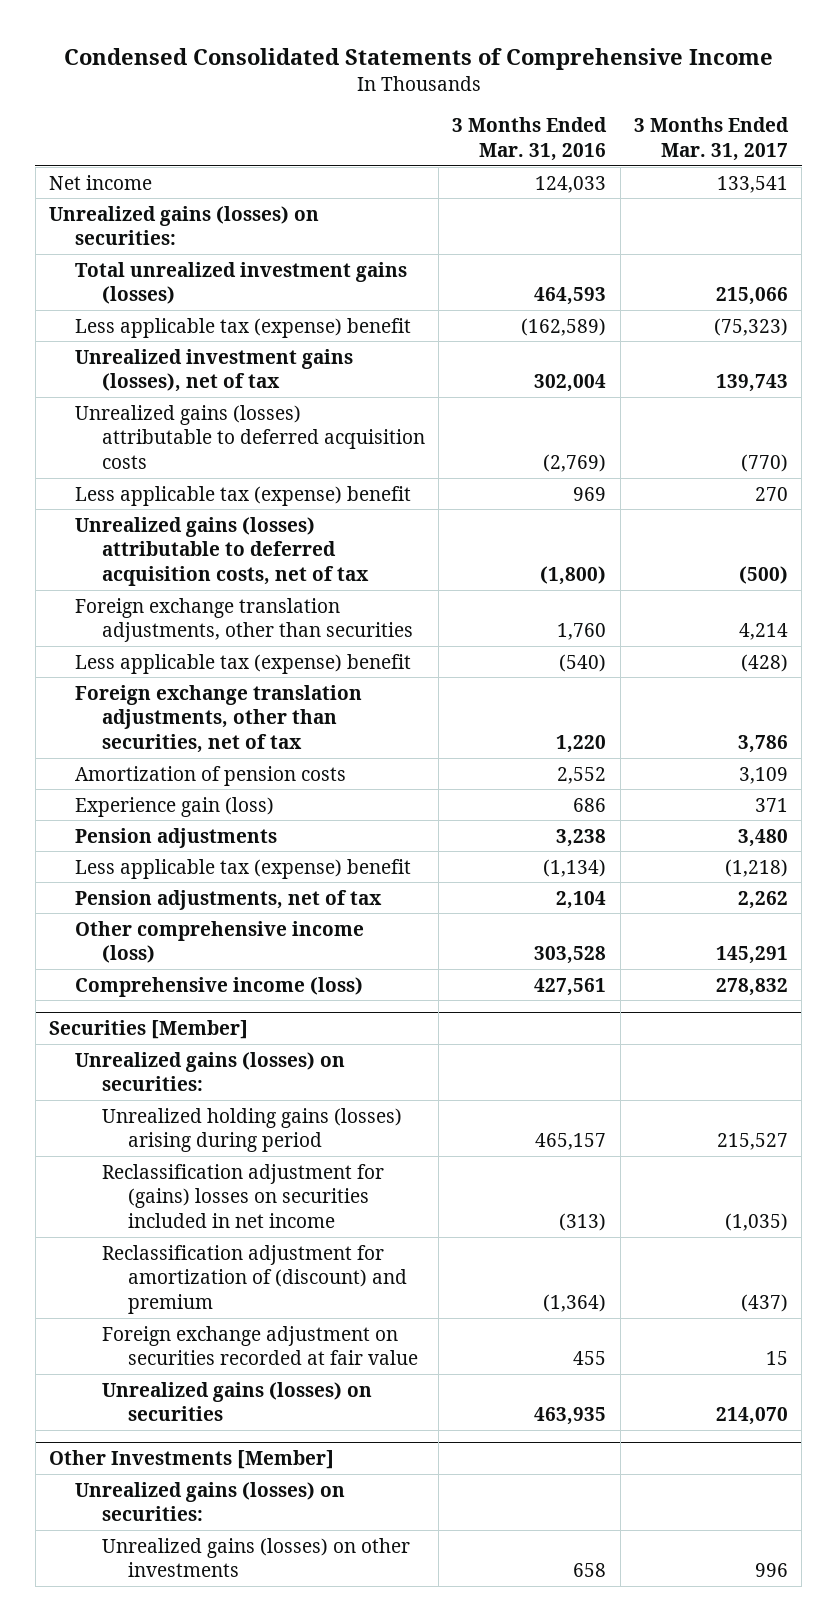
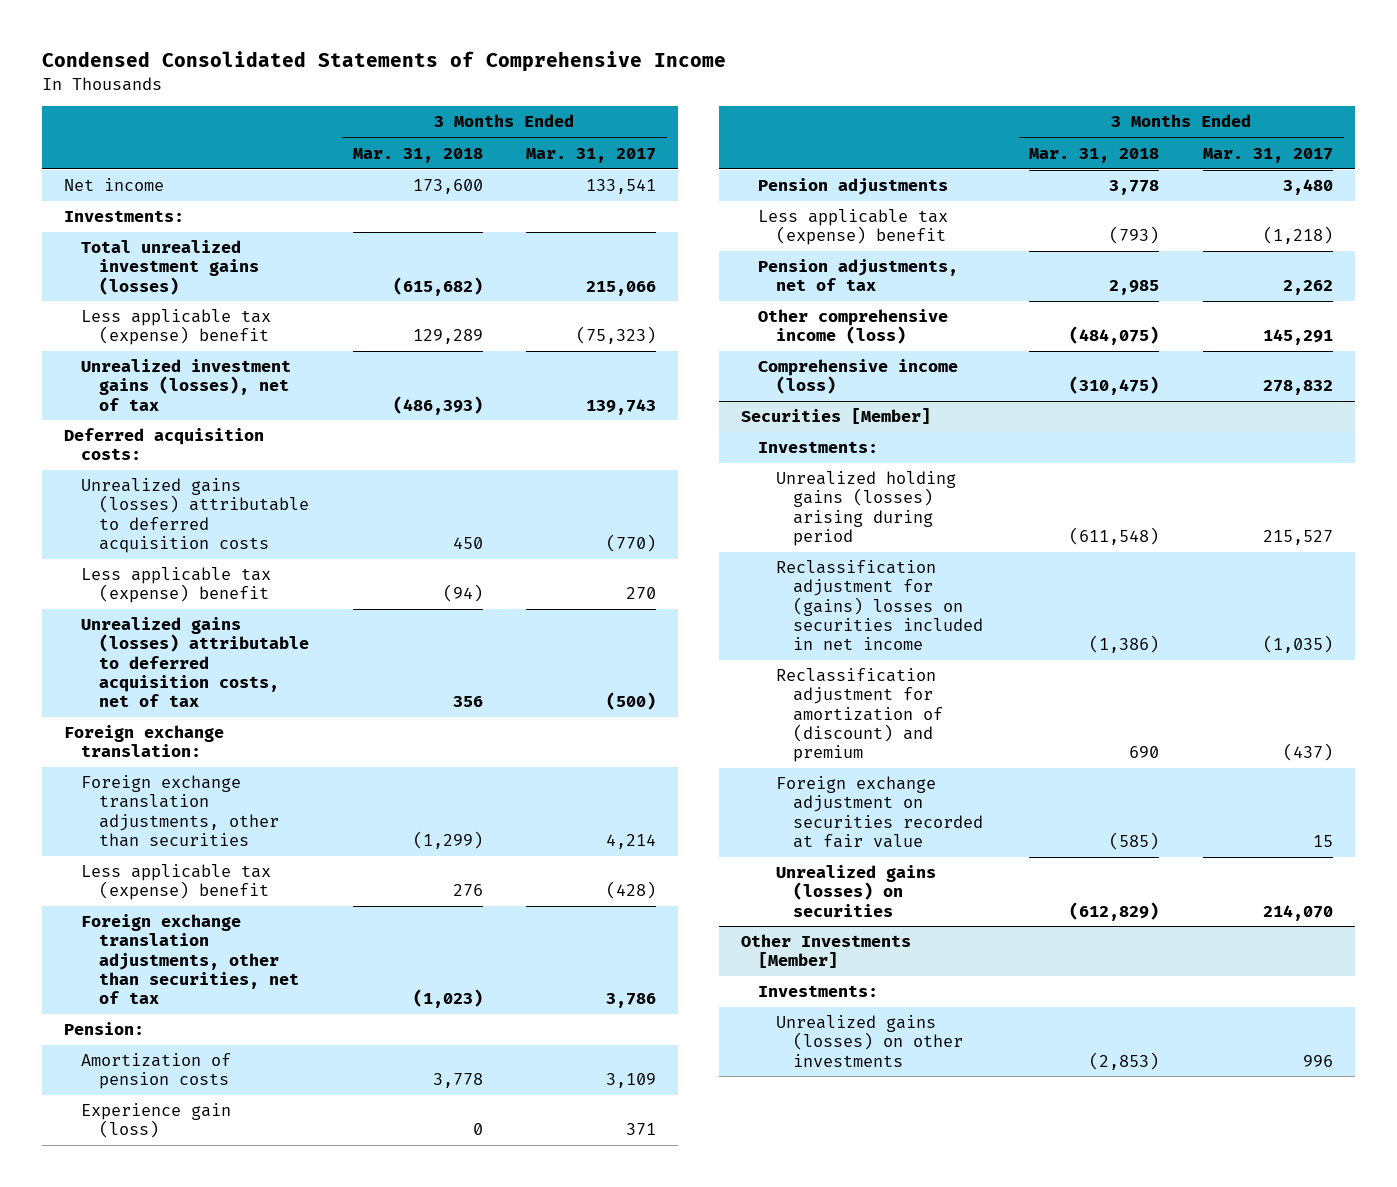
- | 3 Months Ended Mar. 31, 2016 | 3 Months Ended Mar. 31, 2017
+ | 3 Months Ended Mar. 31, 2018 | 3 Months Ended Mar. 31, 2017
- Unrealized gains (losses) on securities:
+ Investments:
+ Deferred acquisition costs:
+ Foreign exchange translation:
+ Pension:
@ Securities [Member]
- Unrealized gains (losses) on securities:
+ Investments:
@ Other Investments [Member]
- Unrealized gains (losses) on securities:
+ Investments:

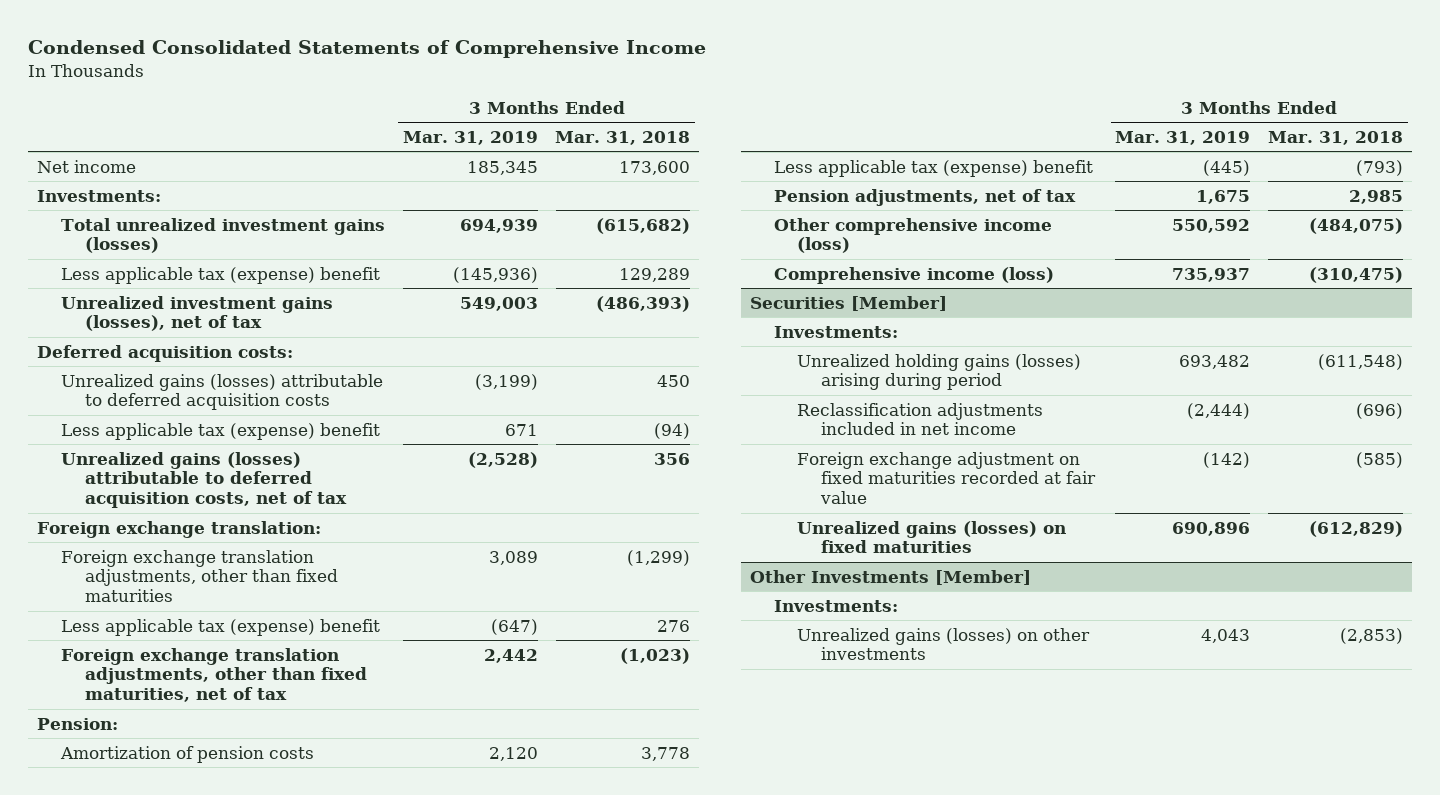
- | 3 Months Ended Mar. 31, 2018 | 3 Months Ended Mar. 31, 2017
+ | 3 Months Ended Mar. 31, 2019 | 3 Months Ended Mar. 31, 2018
- Foreign exchange translation adjustments, other than securities | (1,299) | 4,214
+ Foreign exchange translation adjustments, other than fixed maturities | 3,089 | (1,299)
- Foreign exchange translation adjustments, other than securities, net of tax | (1,023) | 3,786
+ Foreign exchange translation adjustments, other than fixed maturities, net of tax | 2,442 | (1,023)
- Experience gain (loss) | 0 | 371
- Pension adjustments | 3,778 | 3,480
@ Securities [Member]
- Reclassification adjustment for (gains) losses on securities included in net income | (1,386) | (1,035)
- Reclassification adjustment for amortization of (discount) and premium | 690 | (437)
- Foreign exchange adjustment on securities recorded at fair value | (585) | 15
- Unrealized gains (losses) on securities | (612,829) | 214,070
+ Reclassification adjustments included in net income | (2,444) | (696)
+ Foreign exchange adjustment on fixed maturities recorded at fair value | (142) | (585)
+ Unrealized gains (losses) on fixed maturities | 690,896 | (612,829)

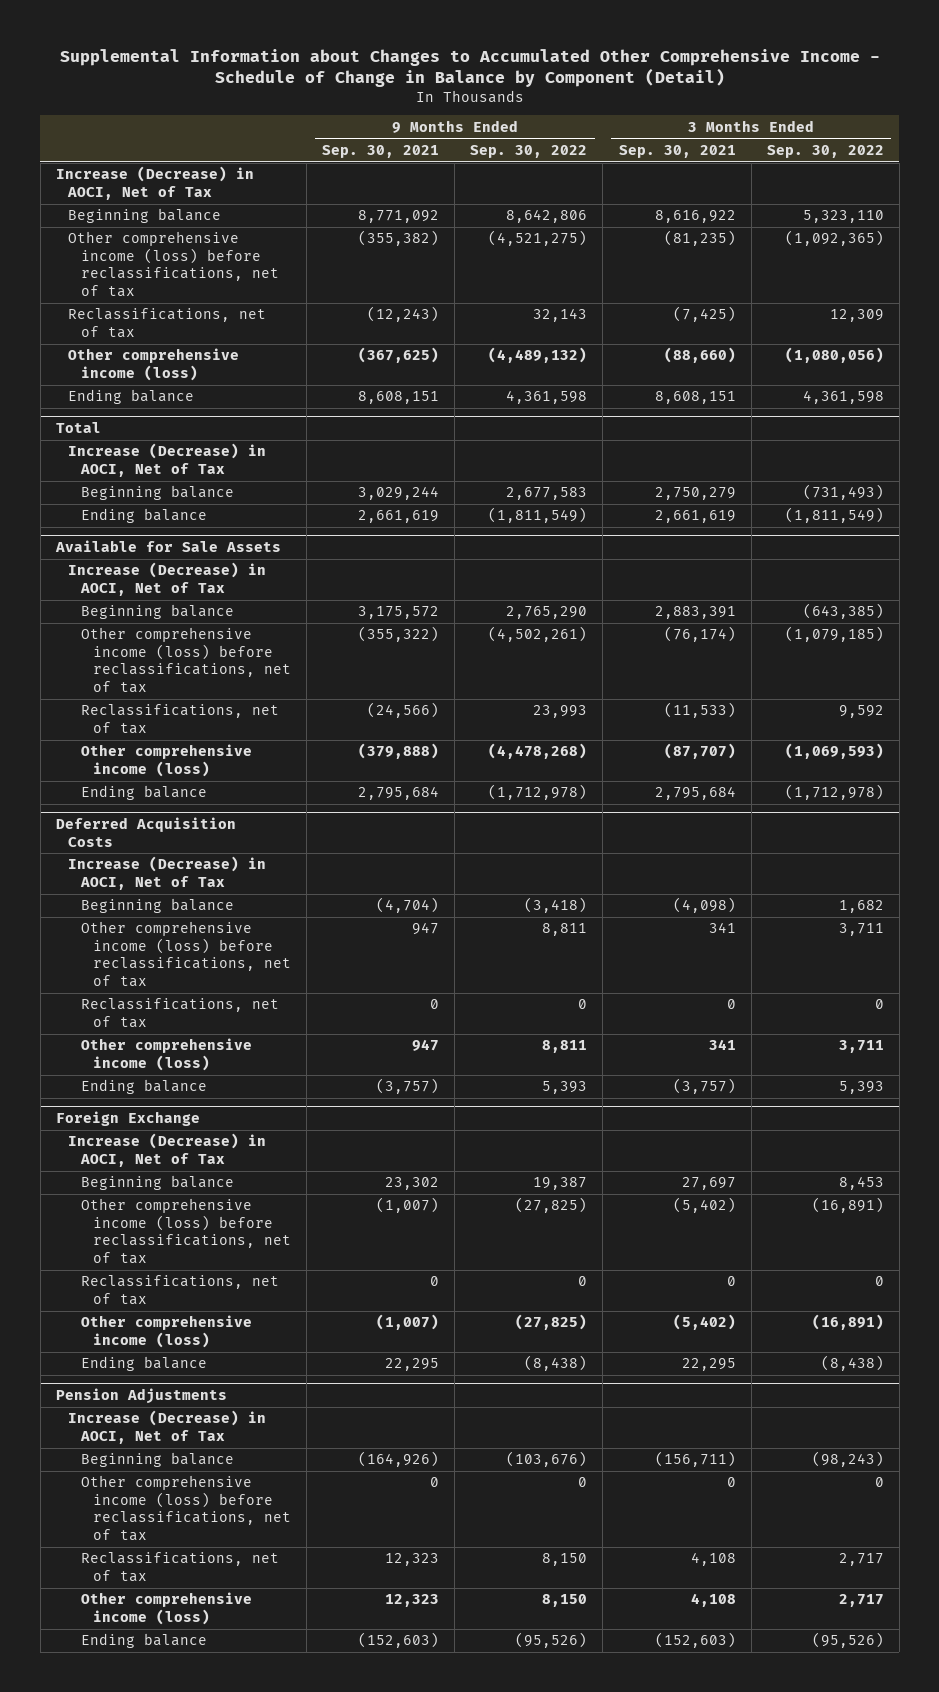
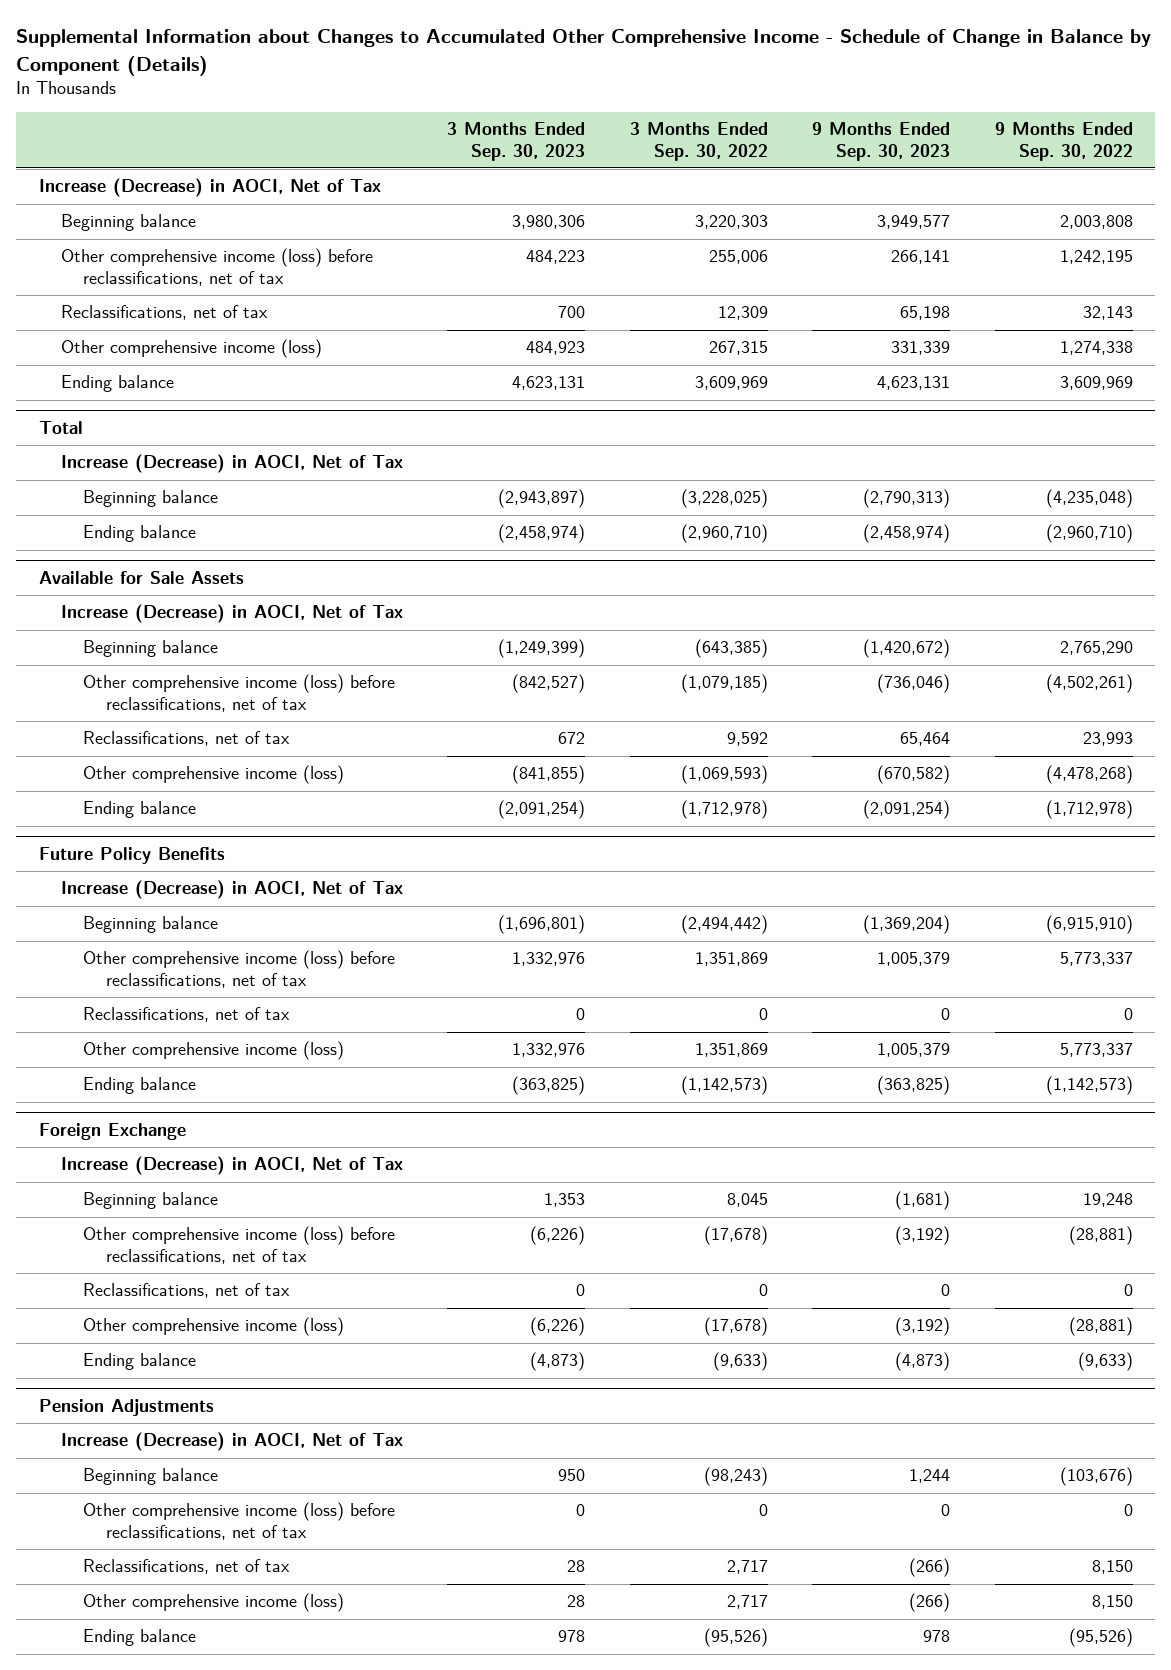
- Supplemental Information about Changes to Accumulated Other Comprehensive Income - Schedule of Change in Balance by Component (Detail)
+ Supplemental Information about Changes to Accumulated Other Comprehensive Income - Schedule of Change in Balance by Component (Details)
- | 9 Months Ended Sep. 30, 2021 | 9 Months Ended Sep. 30, 2022 | 3 Months Ended Sep. 30, 2021 | 3 Months Ended Sep. 30, 2022
+ | 3 Months Ended Sep. 30, 2023 | 3 Months Ended Sep. 30, 2022 | 9 Months Ended Sep. 30, 2023 | 9 Months Ended Sep. 30, 2022
- Beginning balance | 8,771,092 | 8,642,806 | 8,616,922 | 5,323,110
- Other comprehensive income (loss) before reclassifications, net of tax | (355,382) | (4,521,275) | (81,235) | (1,092,365)
+ Beginning balance | 3,980,306 | 3,220,303 | 3,949,577 | 2,003,808
+ Other comprehensive income (loss) before reclassifications, net of tax | 484,223 | 255,006 | 266,141 | 1,242,195
- Other comprehensive income (loss) | (367,625) | (4,489,132) | (88,660) | (1,080,056)
- Ending balance | 8,608,151 | 4,361,598 | 8,608,151 | 4,361,598
+ Other comprehensive income (loss) | 484,923 | 267,315 | 331,339 | 1,274,338
+ Ending balance | 4,623,131 | 3,609,969 | 4,623,131 | 3,609,969
@ Total
- Beginning balance | 3,029,244 | 2,677,583 | 2,750,279 | (731,493)
- Ending balance | 2,661,619 | (1,811,549) | 2,661,619 | (1,811,549)
+ Beginning balance | (2,943,897) | (3,228,025) | (2,790,313) | (4,235,048)
+ Ending balance | (2,458,974) | (2,960,710) | (2,458,974) | (2,960,710)
- Deferred Acquisition Costs
+ Future Policy Benefits
- Beginning balance | (4,704) | (3,418) | (4,098) | 1,682
- Other comprehensive income (loss) before reclassifications, net of tax | 947 | 8,811 | 341 | 3,711
+ Beginning balance | (1,696,801) | (2,494,442) | (1,369,204) | (6,915,910)
+ Other comprehensive income (loss) before reclassifications, net of tax | 1,332,976 | 1,351,869 | 1,005,379 | 5,773,337
- Other comprehensive income (loss) | 947 | 8,811 | 341 | 3,711
- Ending balance | (3,757) | 5,393 | (3,757) | 5,393
+ Other comprehensive income (loss) | 1,332,976 | 1,351,869 | 1,005,379 | 5,773,337
+ Ending balance | (363,825) | (1,142,573) | (363,825) | (1,142,573)
@ Foreign Exchange
- Beginning balance | 23,302 | 19,387 | 27,697 | 8,453
- Other comprehensive income (loss) before reclassifications, net of tax | (1,007) | (27,825) | (5,402) | (16,891)
+ Beginning balance | 1,353 | 8,045 | (1,681) | 19,248
+ Other comprehensive income (loss) before reclassifications, net of tax | (6,226) | (17,678) | (3,192) | (28,881)
- Other comprehensive income (loss) | (1,007) | (27,825) | (5,402) | (16,891)
- Ending balance | 22,295 | (8,438) | 22,295 | (8,438)
+ Other comprehensive income (loss) | (6,226) | (17,678) | (3,192) | (28,881)
+ Ending balance | (4,873) | (9,633) | (4,873) | (9,633)

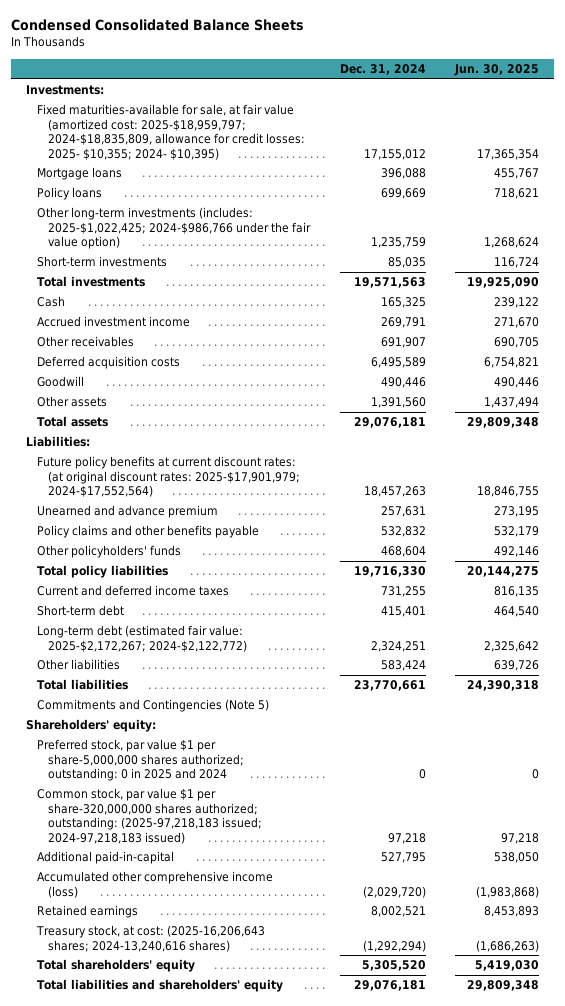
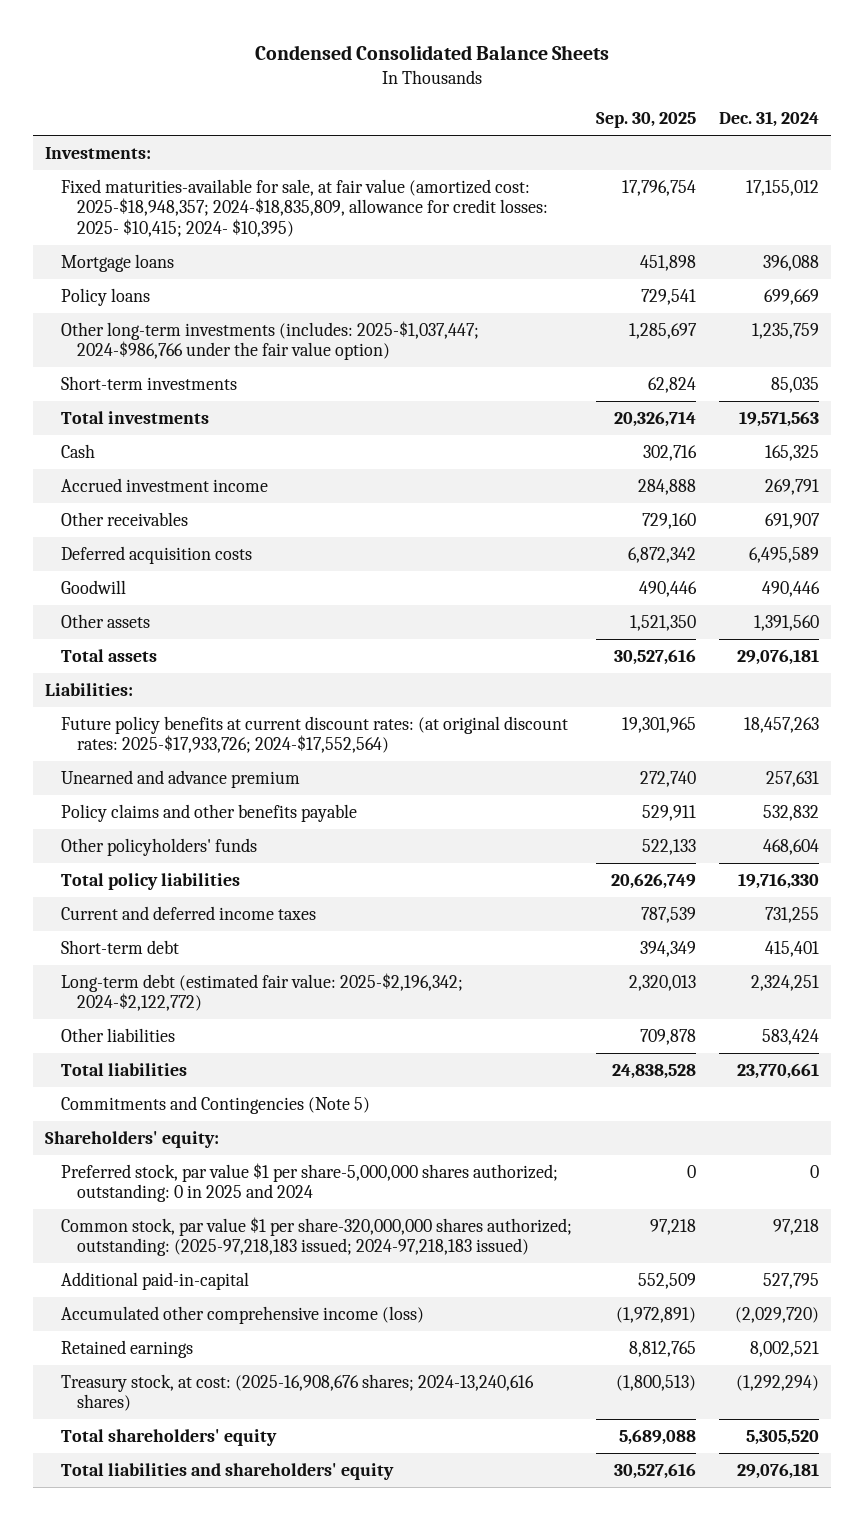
- | Dec. 31, 2024 | Jun. 30, 2025
+ | Sep. 30, 2025 | Dec. 31, 2024
- Fixed maturities-available for sale, at fair value (amortized cost: 2025-$18,959,797; 2024-$18,835,809, allowance for credit losses: 2025- $10,355; 2024- $10,395) | 17,155,012 | 17,365,354
+ Fixed maturities-available for sale, at fair value (amortized cost: 2025-$18,948,357; 2024-$18,835,809, allowance for credit losses: 2025- $10,415; 2024- $10,395) | 17,796,754 | 17,155,012
- Other long-term investments (includes: 2025-$1,022,425; 2024-$986,766 under the fair value option) | 1,235,759 | 1,268,624
+ Other long-term investments (includes: 2025-$1,037,447; 2024-$986,766 under the fair value option) | 1,285,697 | 1,235,759
- Future policy benefits at current discount rates: (at original discount rates: 2025-$17,901,979; 2024-$17,552,564) | 18,457,263 | 18,846,755
+ Future policy benefits at current discount rates: (at original discount rates: 2025-$17,933,726; 2024-$17,552,564) | 19,301,965 | 18,457,263
- Long-term debt (estimated fair value: 2025-$2,172,267; 2024-$2,122,772) | 2,324,251 | 2,325,642
+ Long-term debt (estimated fair value: 2025-$2,196,342; 2024-$2,122,772) | 2,320,013 | 2,324,251
- Treasury stock, at cost: (2025-16,206,643 shares; 2024-13,240,616 shares) | (1,292,294) | (1,686,263)
+ Treasury stock, at cost: (2025-16,908,676 shares; 2024-13,240,616 shares) | (1,800,513) | (1,292,294)

